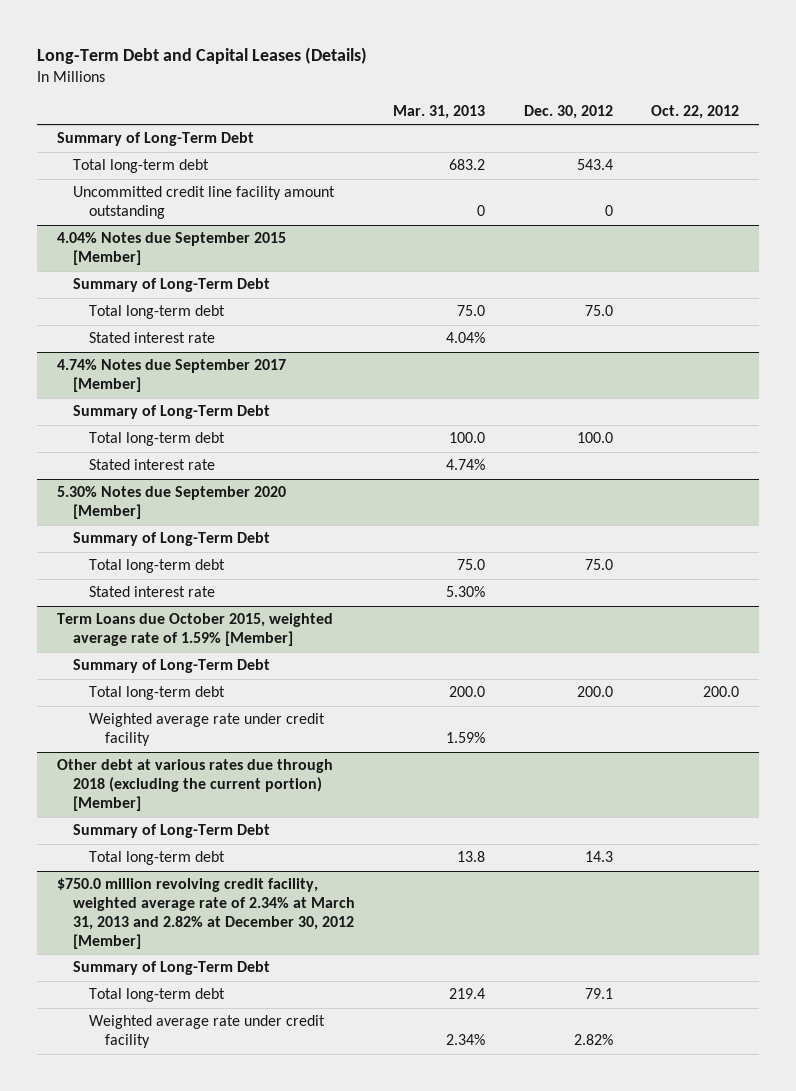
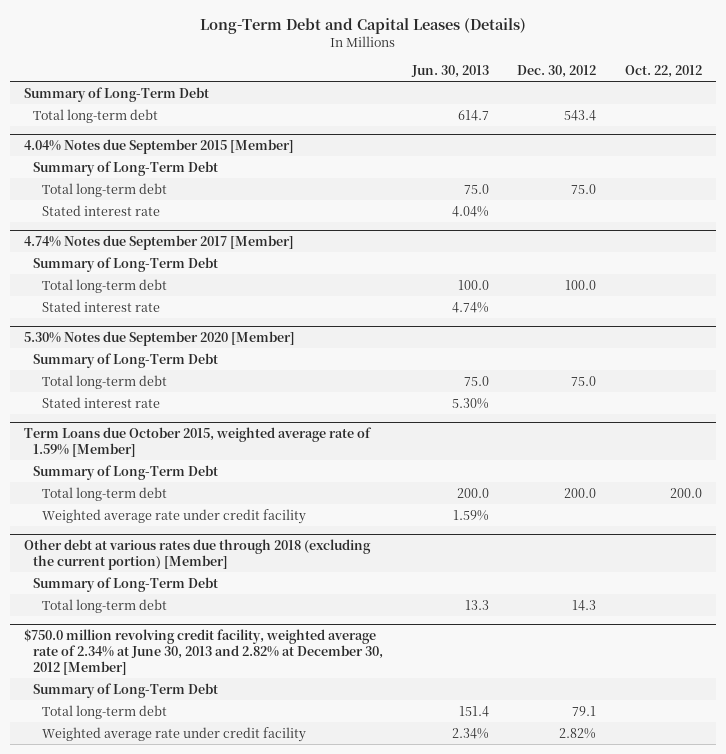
- | Mar. 31, 2013 | Dec. 30, 2012 | Oct. 22, 2012
+ | Jun. 30, 2013 | Dec. 30, 2012 | Oct. 22, 2012
- Uncommitted credit line facility amount outstanding | 0 | 0 |
- $750.0 million revolving credit facility, weighted average rate of 2.34% at March 31, 2013 and 2.82% at December 30, 2012 [Member]
+ $750.0 million revolving credit facility, weighted average rate of 2.34% at June 30, 2013 and 2.82% at December 30, 2012 [Member]

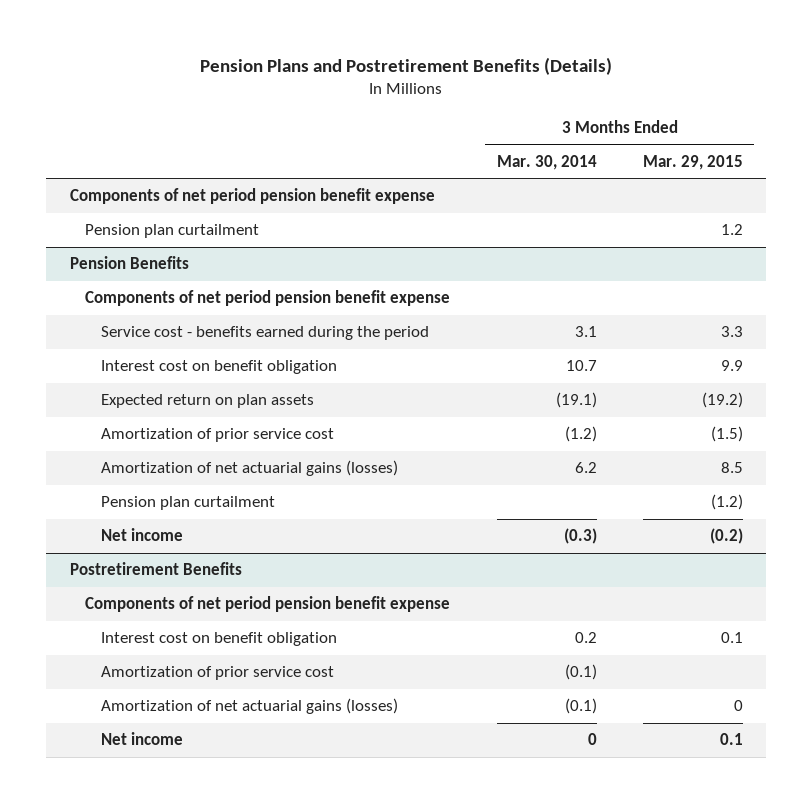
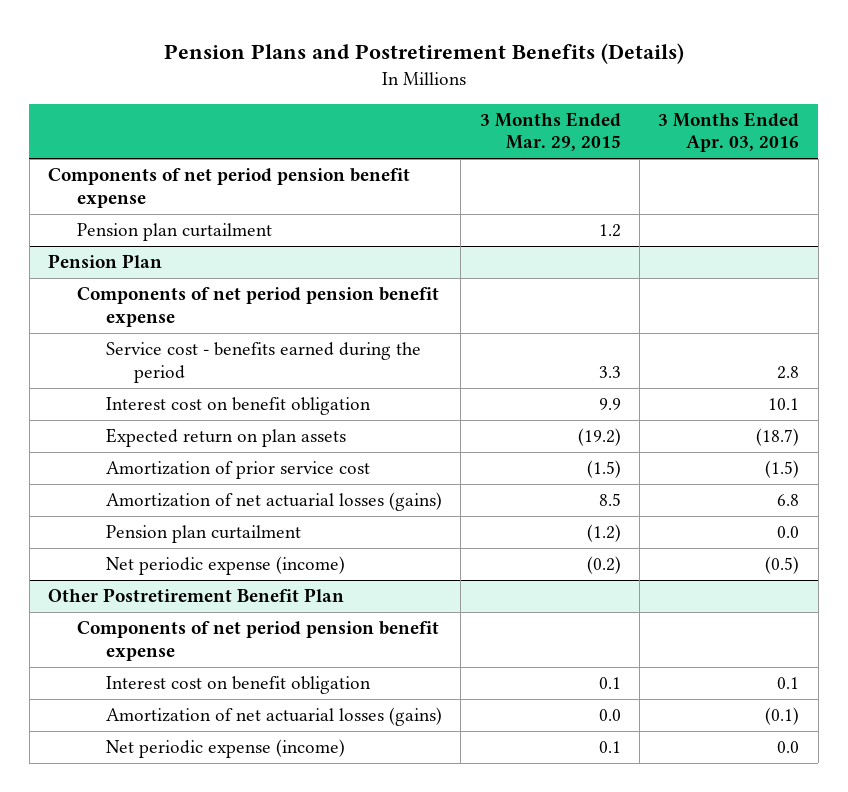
- | 3 Months Ended Mar. 30, 2014 | 3 Months Ended Mar. 29, 2015
+ | 3 Months Ended Mar. 29, 2015 | 3 Months Ended Apr. 03, 2016
- Pension Benefits
+ Pension Plan
- Amortization of net actuarial gains (losses) | 6.2 | 8.5
+ Amortization of net actuarial losses (gains) | 8.5 | 6.8
- Net income | (0.3) | (0.2)
- Postretirement Benefits
+ Net periodic expense (income) | (0.2) | (0.5)
+ Other Postretirement Benefit Plan
- Amortization of prior service cost | (0.1) |
- Amortization of net actuarial gains (losses) | (0.1) | 0
- Net income | 0 | 0.1
+ Amortization of net actuarial losses (gains) | 0.0 | (0.1)
+ Net periodic expense (income) | 0.1 | 0.0

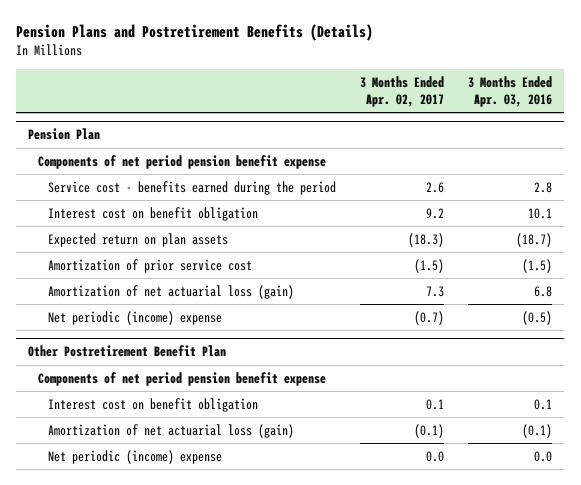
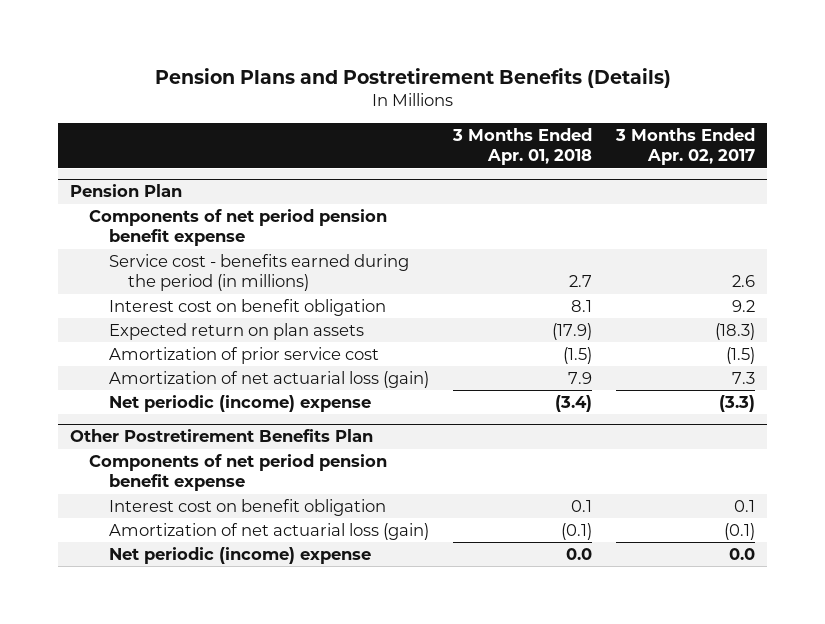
- | 3 Months Ended Apr. 02, 2017 | 3 Months Ended Apr. 03, 2016
+ | 3 Months Ended Apr. 01, 2018 | 3 Months Ended Apr. 02, 2017
@ Pension Plan
- Service cost - benefits earned during the period | 2.6 | 2.8
+ Service cost - benefits earned during the period (in millions) | 2.7 | 2.6
- Net periodic (income) expense | (0.7) | (0.5)
- Other Postretirement Benefit Plan
@ Pension Plan
+ Net periodic (income) expense | (3.4) | (3.3)
+ Other Postretirement Benefits Plan

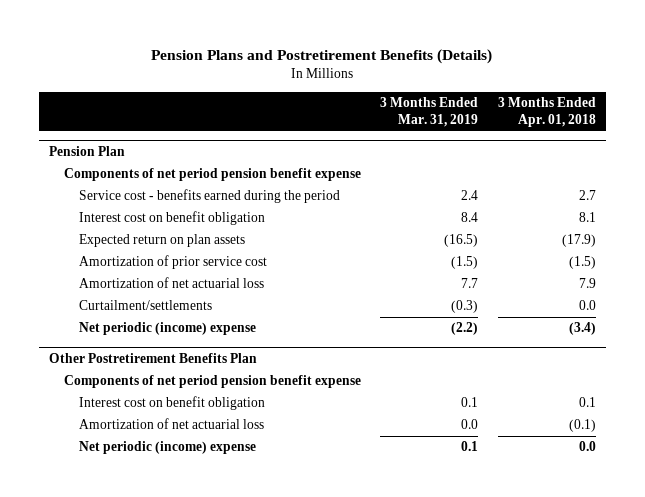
- | 3 Months Ended Apr. 01, 2018 | 3 Months Ended Apr. 02, 2017
+ | 3 Months Ended Mar. 31, 2019 | 3 Months Ended Apr. 01, 2018
@ Pension Plan
- Service cost - benefits earned during the period (in millions) | 2.7 | 2.6
+ Service cost - benefits earned during the period | 2.4 | 2.7
- Amortization of net actuarial loss (gain) | 7.9 | 7.3
+ Amortization of net actuarial loss | 7.7 | 7.9
+ Curtailment/settlements | (0.3) | 0.0
@ Other Postretirement Benefits Plan
- Amortization of net actuarial loss (gain) | (0.1) | (0.1)
+ Amortization of net actuarial loss | 0.0 | (0.1)

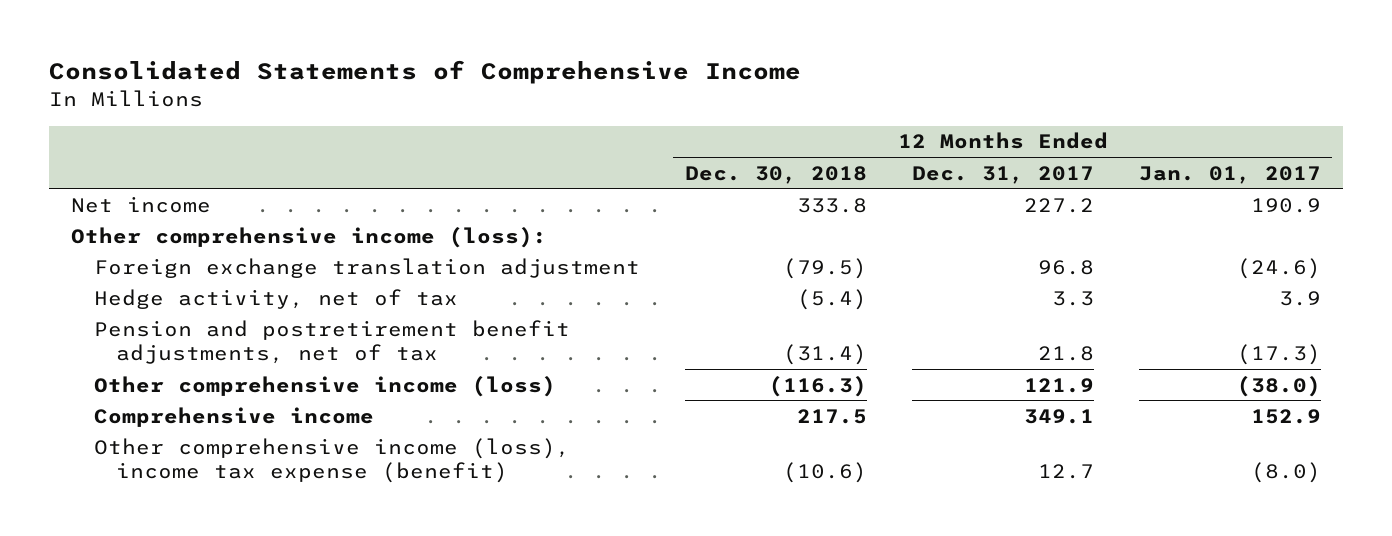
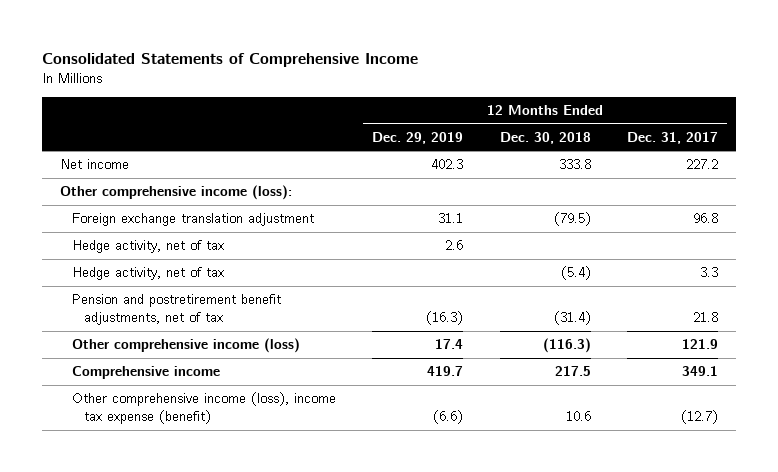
- | 12 Months Ended Dec. 30, 2018 | 12 Months Ended Dec. 31, 2017 | 12 Months Ended Jan. 01, 2017
+ | 12 Months Ended Dec. 29, 2019 | 12 Months Ended Dec. 30, 2018 | 12 Months Ended Dec. 31, 2017
+ Hedge activity, net of tax | 2.6 | |
- Other comprehensive income (loss), income tax expense (benefit) | (10.6) | 12.7 | (8.0)
+ Other comprehensive income (loss), income tax expense (benefit) | (6.6) | 10.6 | (12.7)

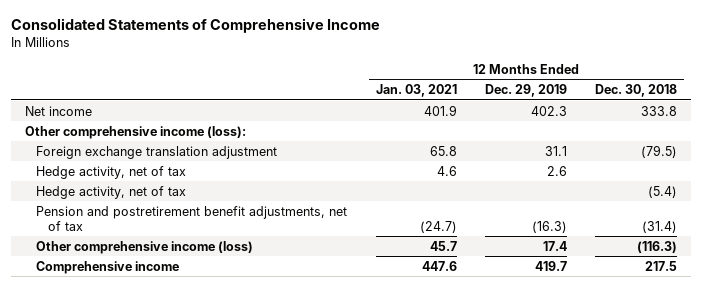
- | 12 Months Ended Dec. 29, 2019 | 12 Months Ended Dec. 30, 2018 | 12 Months Ended Dec. 31, 2017
+ | 12 Months Ended Jan. 03, 2021 | 12 Months Ended Dec. 29, 2019 | 12 Months Ended Dec. 30, 2018
- Other comprehensive income (loss), income tax expense (benefit) | (6.6) | 10.6 | (12.7)

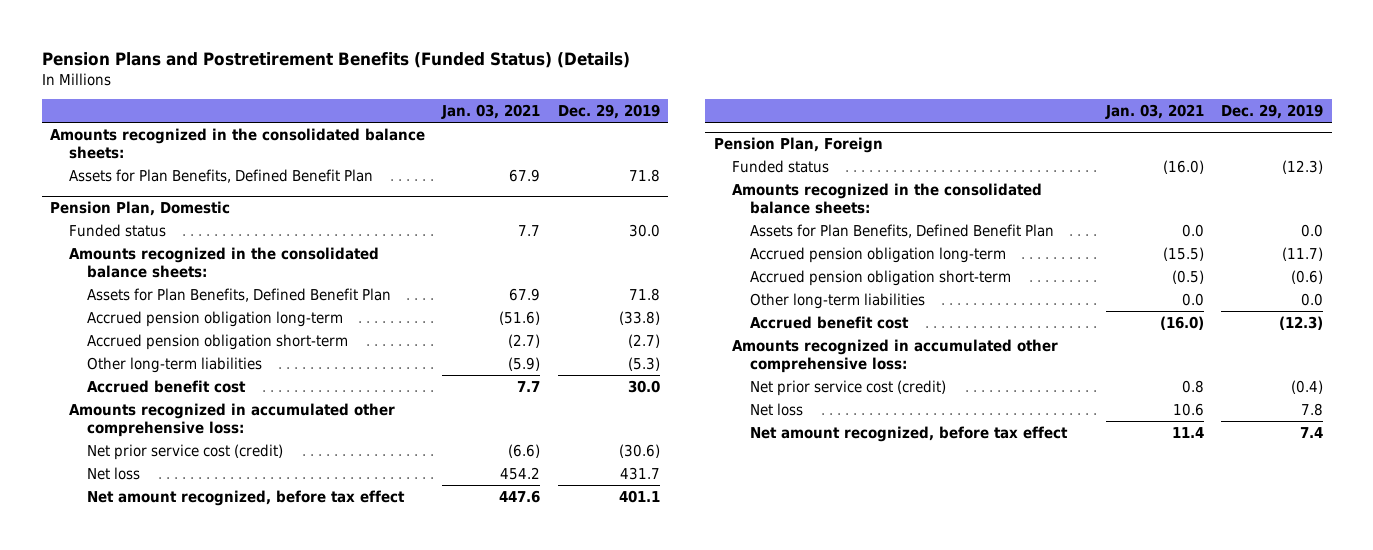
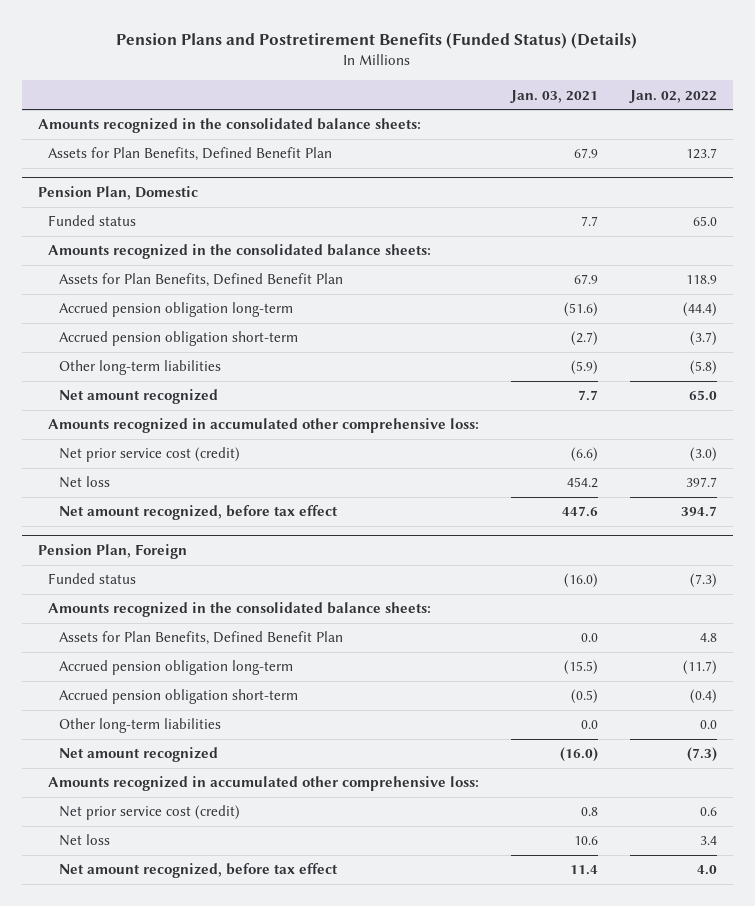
- | Jan. 03, 2021 | Dec. 29, 2019
+ | Jan. 03, 2021 | Jan. 02, 2022
@ Pension Plan, Domestic
- Accrued benefit cost | 7.7 | 30.0
+ Net amount recognized | 7.7 | 65.0
@ Pension Plan, Foreign
- Accrued benefit cost | (16.0) | (12.3)
+ Net amount recognized | (16.0) | (7.3)

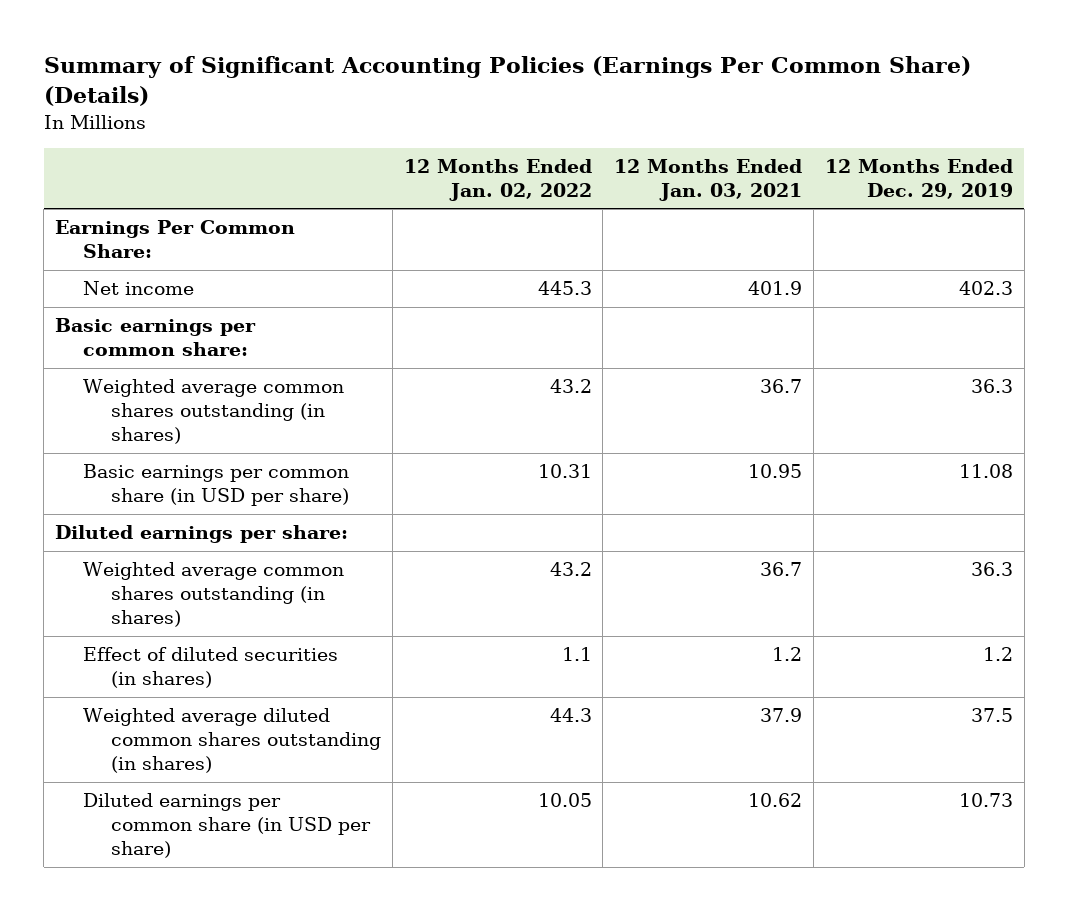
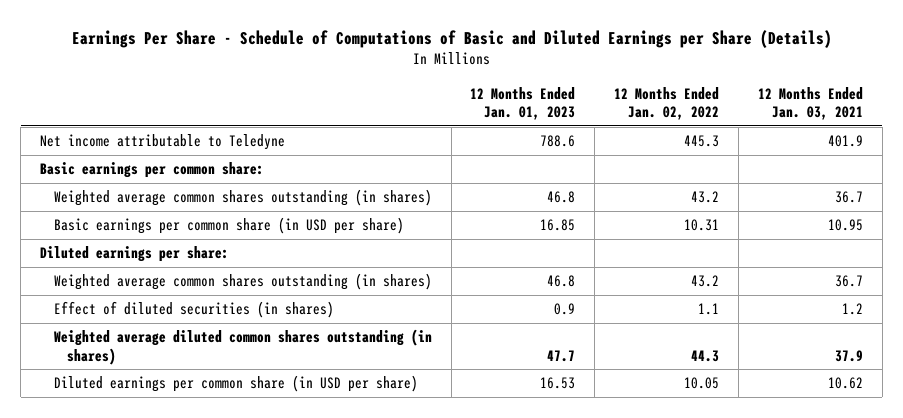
- Summary of Significant Accounting Policies (Earnings Per Common Share) (Details)
+ Earnings Per Share - Schedule of Computations of Basic and Diluted Earnings per Share (Details)
- | 12 Months Ended Jan. 02, 2022 | 12 Months Ended Jan. 03, 2021 | 12 Months Ended Dec. 29, 2019
+ | 12 Months Ended Jan. 01, 2023 | 12 Months Ended Jan. 02, 2022 | 12 Months Ended Jan. 03, 2021
- Earnings Per Common Share:
- Net income | 445.3 | 401.9 | 402.3
+ Net income attributable to Teledyne | 788.6 | 445.3 | 401.9

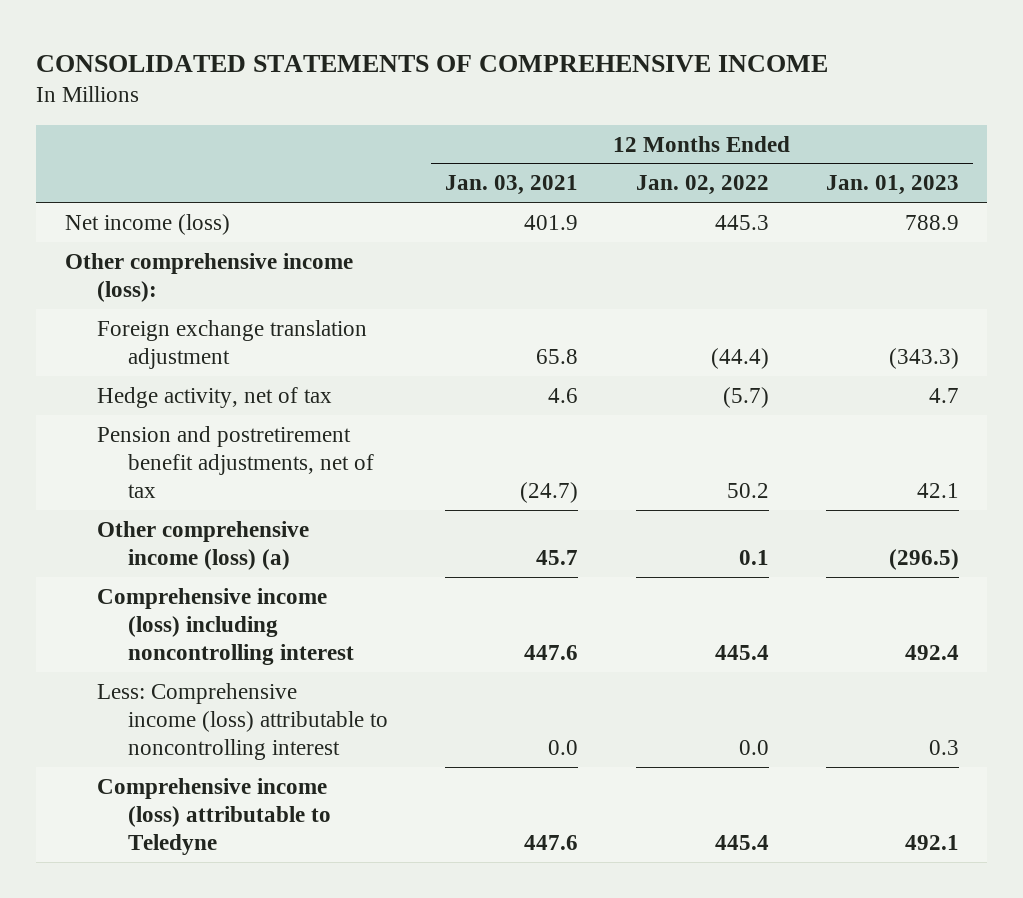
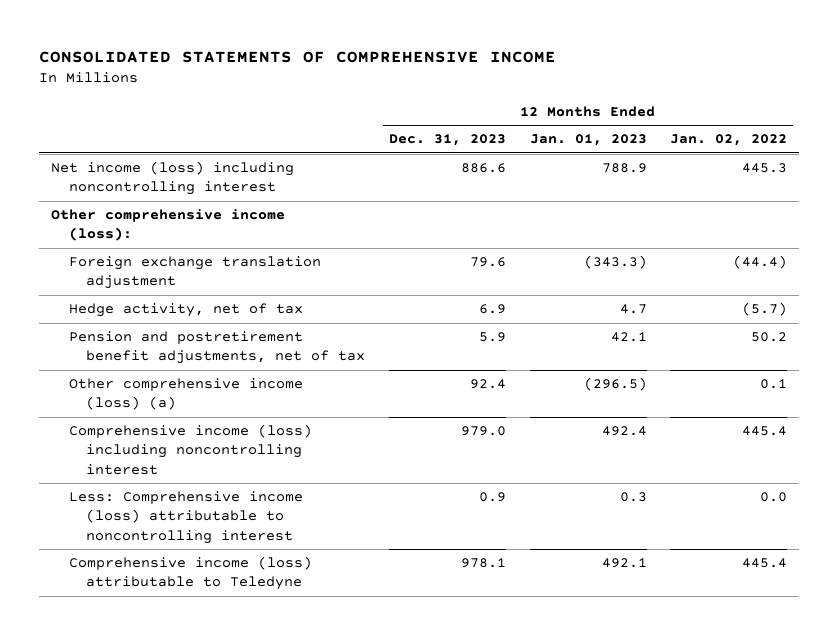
- | 12 Months Ended Jan. 03, 2021 | 12 Months Ended Jan. 02, 2022 | 12 Months Ended Jan. 01, 2023
+ | 12 Months Ended Dec. 31, 2023 | 12 Months Ended Jan. 01, 2023 | 12 Months Ended Jan. 02, 2022
- Net income (loss) | 401.9 | 445.3 | 788.9
+ Net income (loss) including noncontrolling interest | 886.6 | 788.9 | 445.3

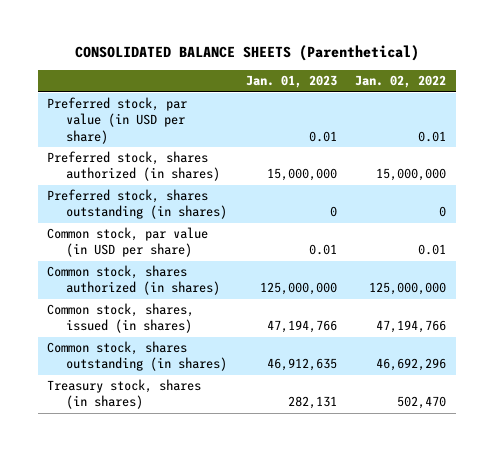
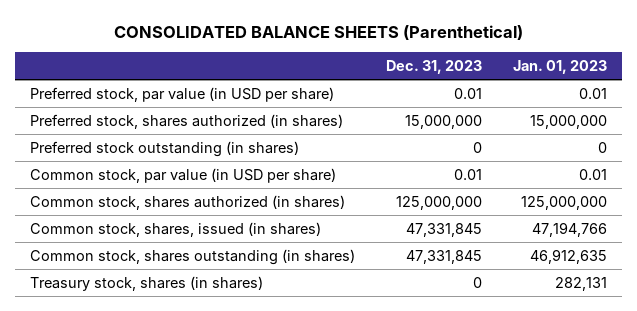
- | Jan. 01, 2023 | Jan. 02, 2022
+ | Dec. 31, 2023 | Jan. 01, 2023
- Preferred stock, shares outstanding (in shares) | 0 | 0
+ Preferred stock outstanding (in shares) | 0 | 0

